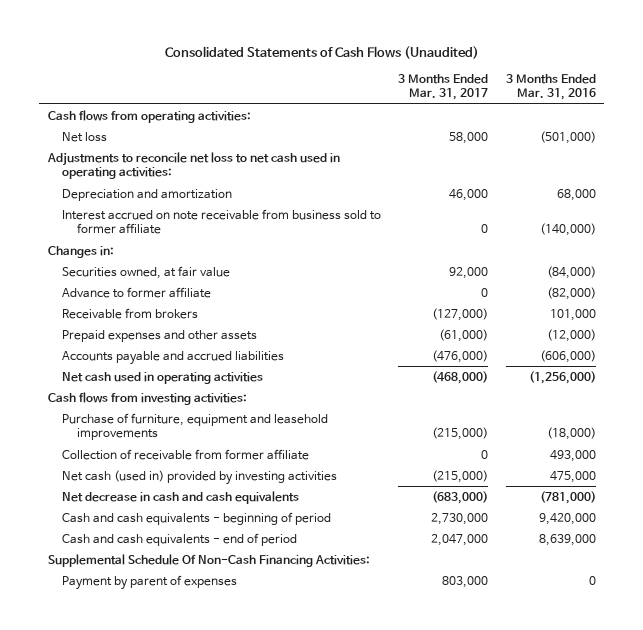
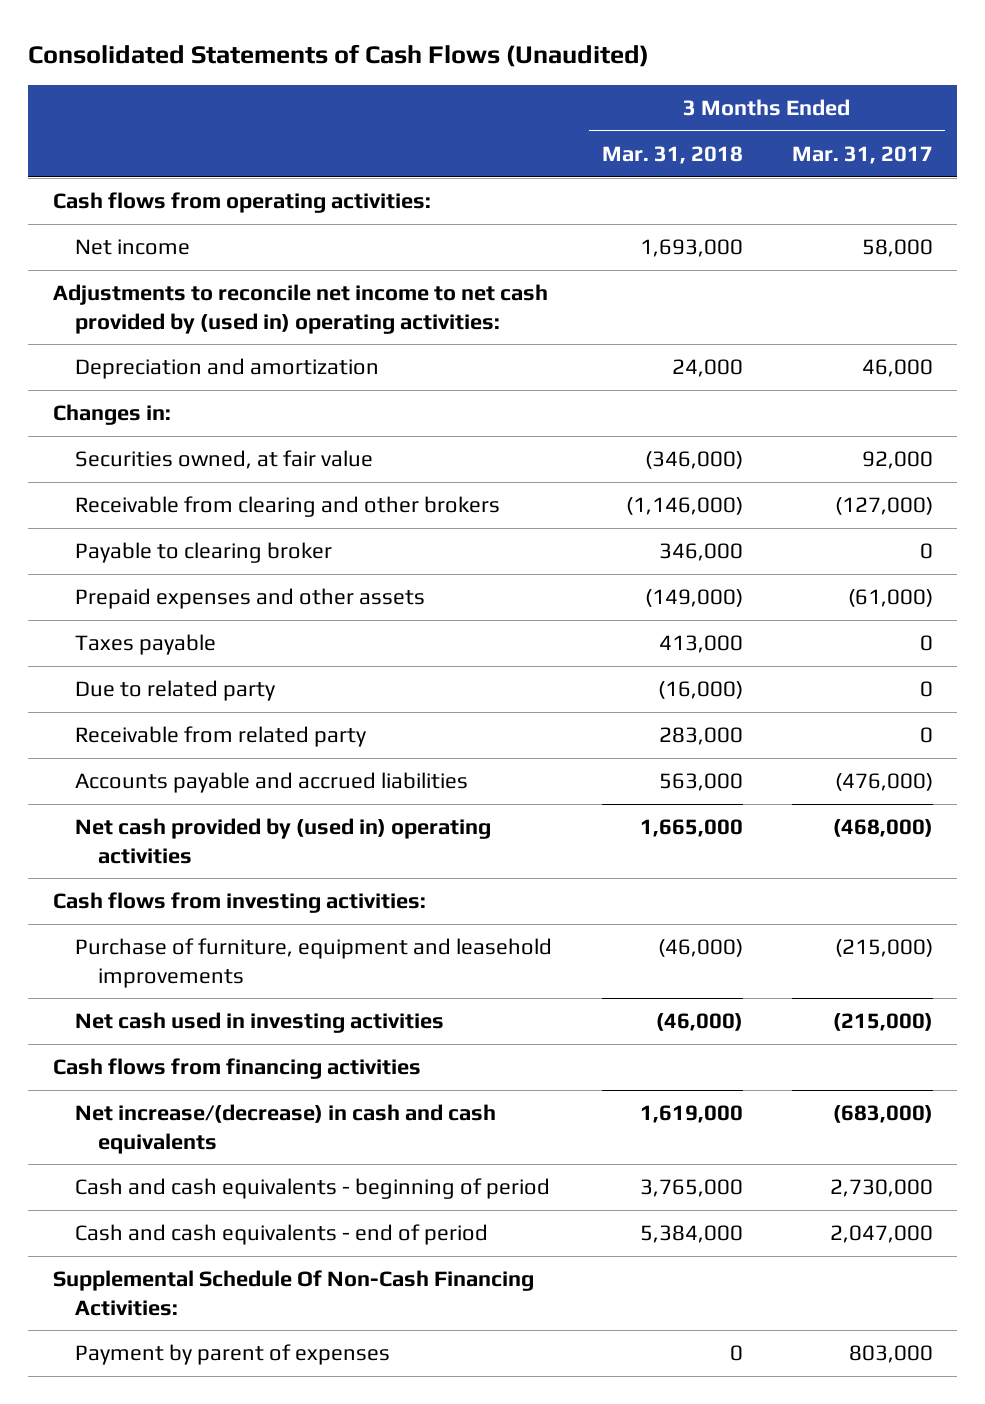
- | 3 Months Ended Mar. 31, 2017 | 3 Months Ended Mar. 31, 2016
+ | 3 Months Ended Mar. 31, 2018 | 3 Months Ended Mar. 31, 2017
- Net loss | 58,000 | (501,000)
- Adjustments to reconcile net loss to net cash used in operating activities:
+ Net income | 1,693,000 | 58,000
+ Adjustments to reconcile net income to net cash provided by (used in) operating activities:
- Interest accrued on note receivable from business sold to former affiliate | 0 | (140,000)
- Advance to former affiliate | 0 | (82,000)
- Receivable from brokers | (127,000) | 101,000
+ Receivable from clearing and other brokers | (1,146,000) | (127,000)
+ Payable to clearing broker | 346,000 | 0
+ Taxes payable | 413,000 | 0
+ Due to related party | (16,000) | 0
+ Receivable from related party | 283,000 | 0
- Net cash used in operating activities | (468,000) | (1,256,000)
+ Net cash provided by (used in) operating activities | 1,665,000 | (468,000)
- Collection of receivable from former affiliate | 0 | 493,000
- Net cash (used in) provided by investing activities | (215,000) | 475,000
- Net decrease in cash and cash equivalents | (683,000) | (781,000)
+ Net cash used in investing activities | (46,000) | (215,000)
+ Cash flows from financing activities
+ Net increase/(decrease) in cash and cash equivalents | 1,619,000 | (683,000)

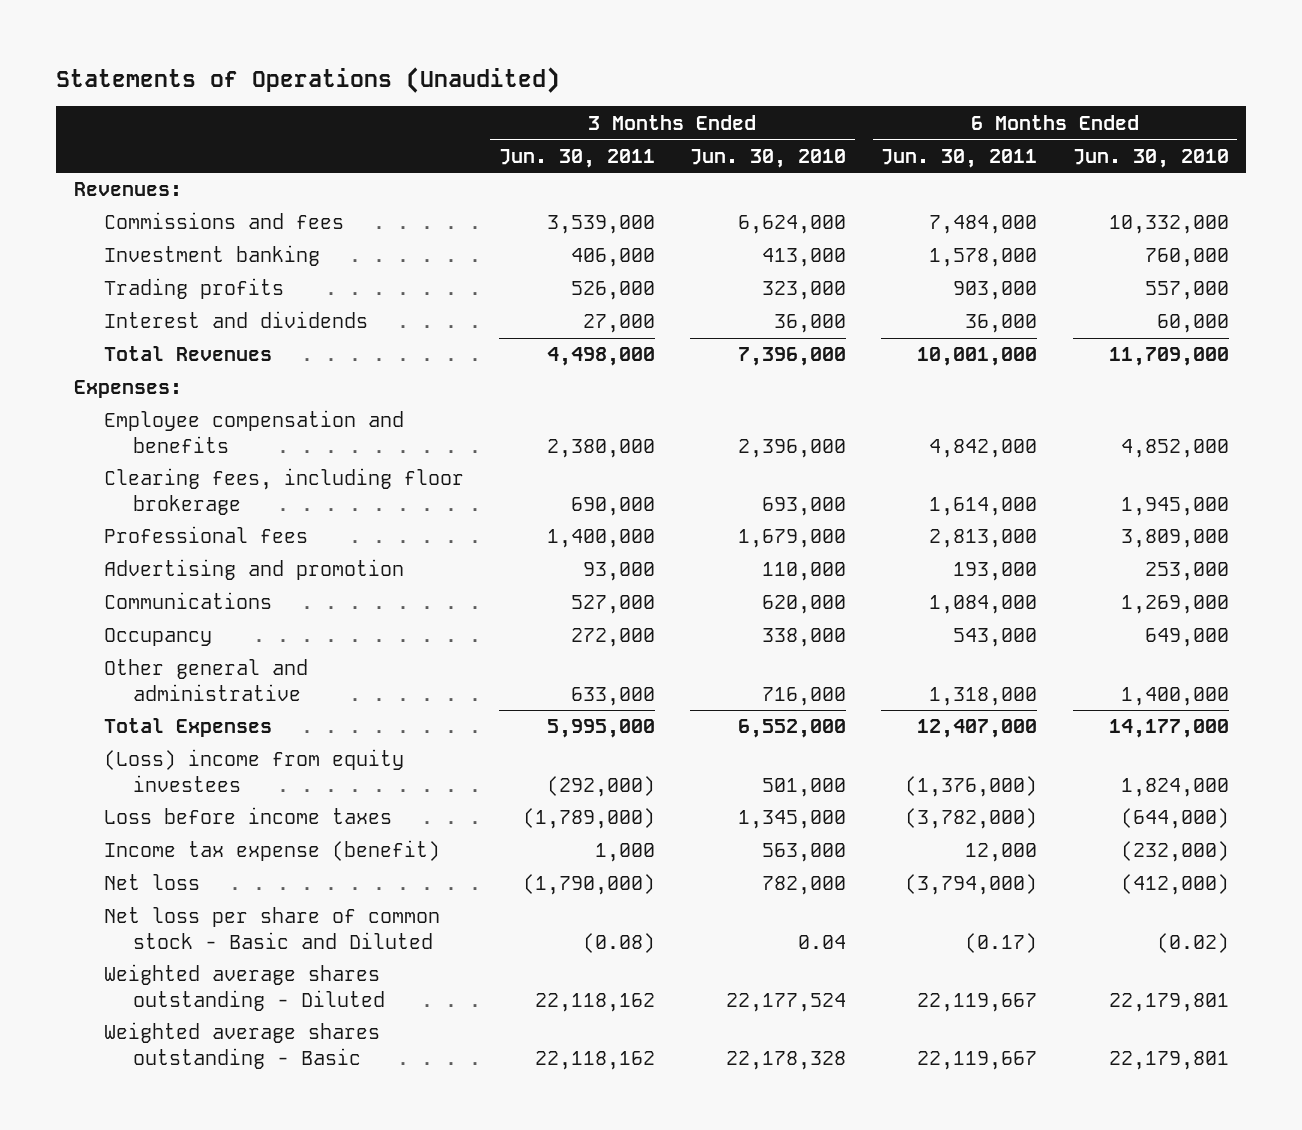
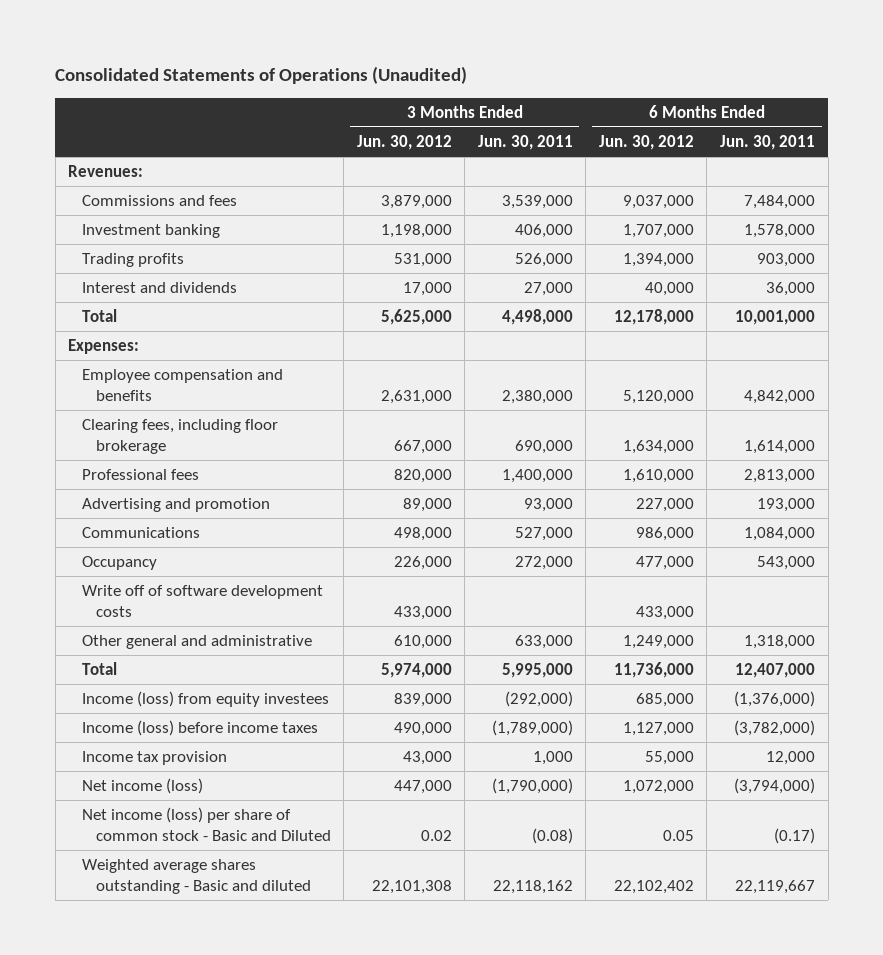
- Statements of Operations (Unaudited)
+ Consolidated Statements of Operations (Unaudited)
- | 3 Months Ended Jun. 30, 2011 | 3 Months Ended Jun. 30, 2010 | 6 Months Ended Jun. 30, 2011 | 6 Months Ended Jun. 30, 2010
+ | 3 Months Ended Jun. 30, 2012 | 3 Months Ended Jun. 30, 2011 | 6 Months Ended Jun. 30, 2012 | 6 Months Ended Jun. 30, 2011
- Total Revenues | 4,498,000 | 7,396,000 | 10,001,000 | 11,709,000
+ Total | 5,625,000 | 4,498,000 | 12,178,000 | 10,001,000
+ Write off of software development costs | 433,000 | | 433,000 |
- Total Expenses | 5,995,000 | 6,552,000 | 12,407,000 | 14,177,000
- (Loss) income from equity investees | (292,000) | 501,000 | (1,376,000) | 1,824,000
- Loss before income taxes | (1,789,000) | 1,345,000 | (3,782,000) | (644,000)
- Income tax expense (benefit) | 1,000 | 563,000 | 12,000 | (232,000)
- Net loss | (1,790,000) | 782,000 | (3,794,000) | (412,000)
- Net loss per share of common stock - Basic and Diluted | (0.08) | 0.04 | (0.17) | (0.02)
- Weighted average shares outstanding - Diluted | 22,118,162 | 22,177,524 | 22,119,667 | 22,179,801
- Weighted average shares outstanding - Basic | 22,118,162 | 22,178,328 | 22,119,667 | 22,179,801
+ Total | 5,974,000 | 5,995,000 | 11,736,000 | 12,407,000
+ Income (loss) from equity investees | 839,000 | (292,000) | 685,000 | (1,376,000)
+ Income (loss) before income taxes | 490,000 | (1,789,000) | 1,127,000 | (3,782,000)
+ Income tax provision | 43,000 | 1,000 | 55,000 | 12,000
+ Net income (loss) | 447,000 | (1,790,000) | 1,072,000 | (3,794,000)
+ Net income (loss) per share of common stock - Basic and Diluted | 0.02 | (0.08) | 0.05 | (0.17)
+ Weighted average shares outstanding - Basic and diluted | 22,101,308 | 22,118,162 | 22,102,402 | 22,119,667

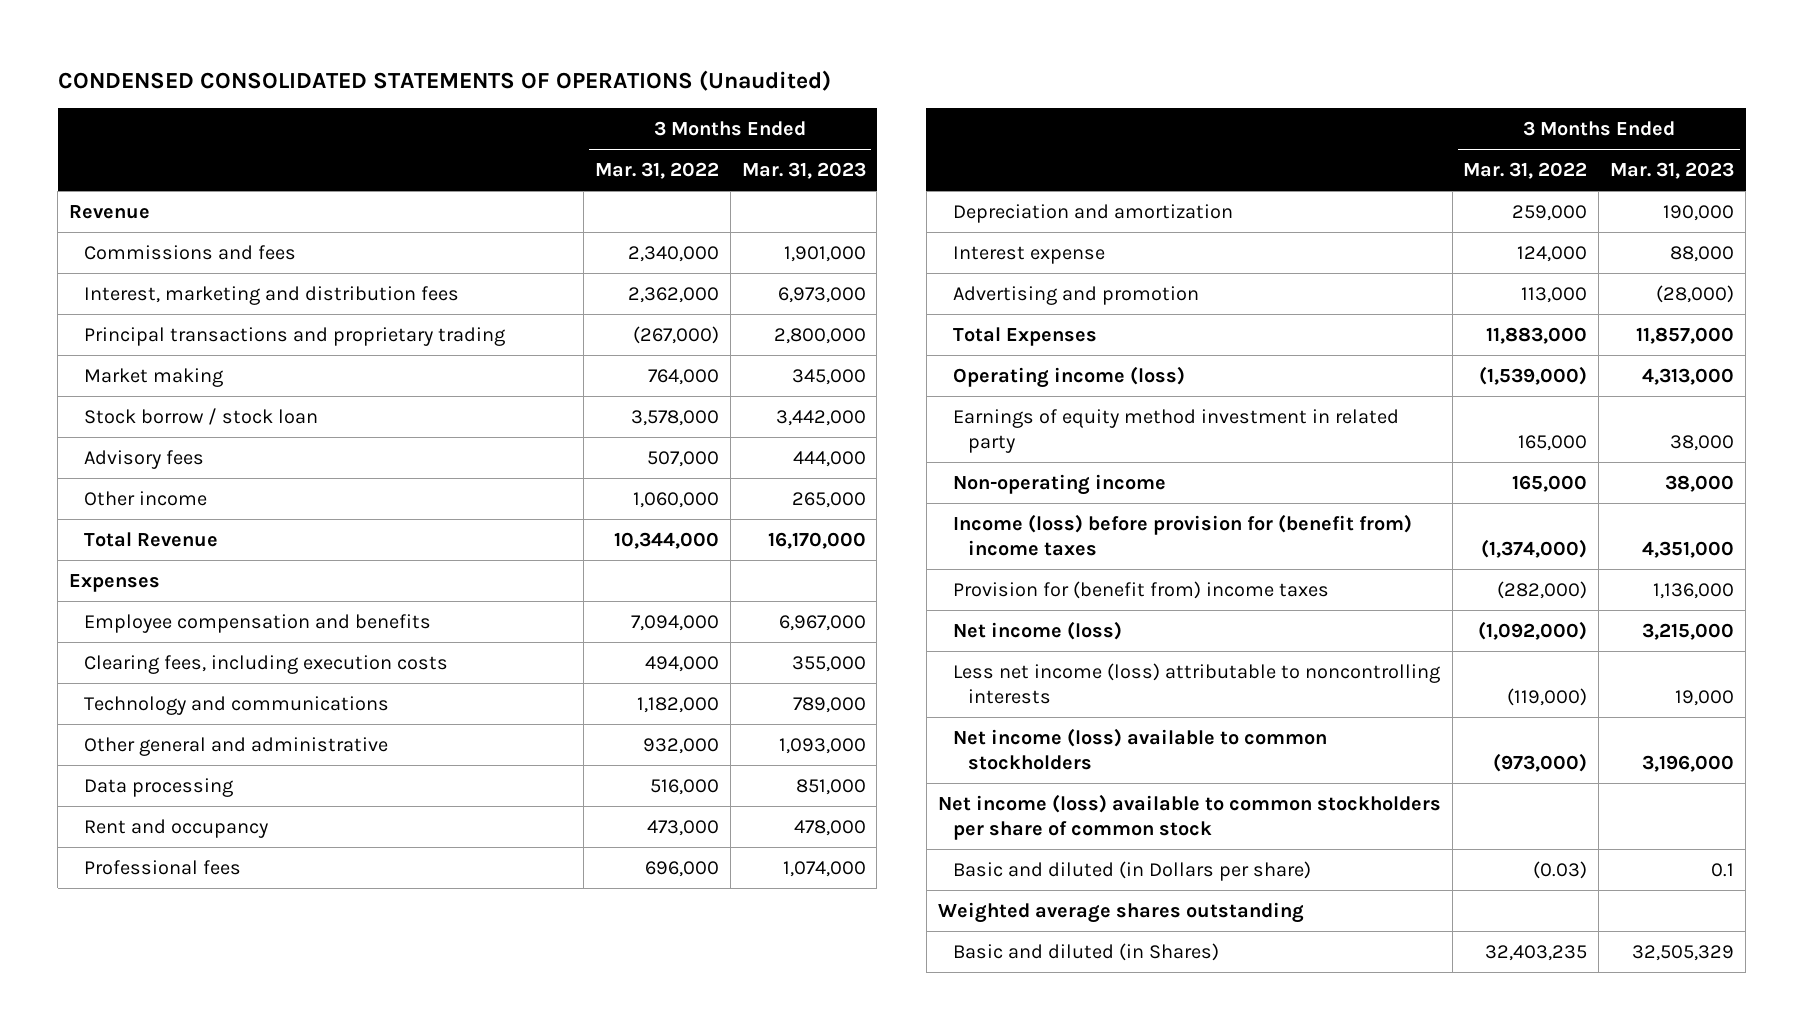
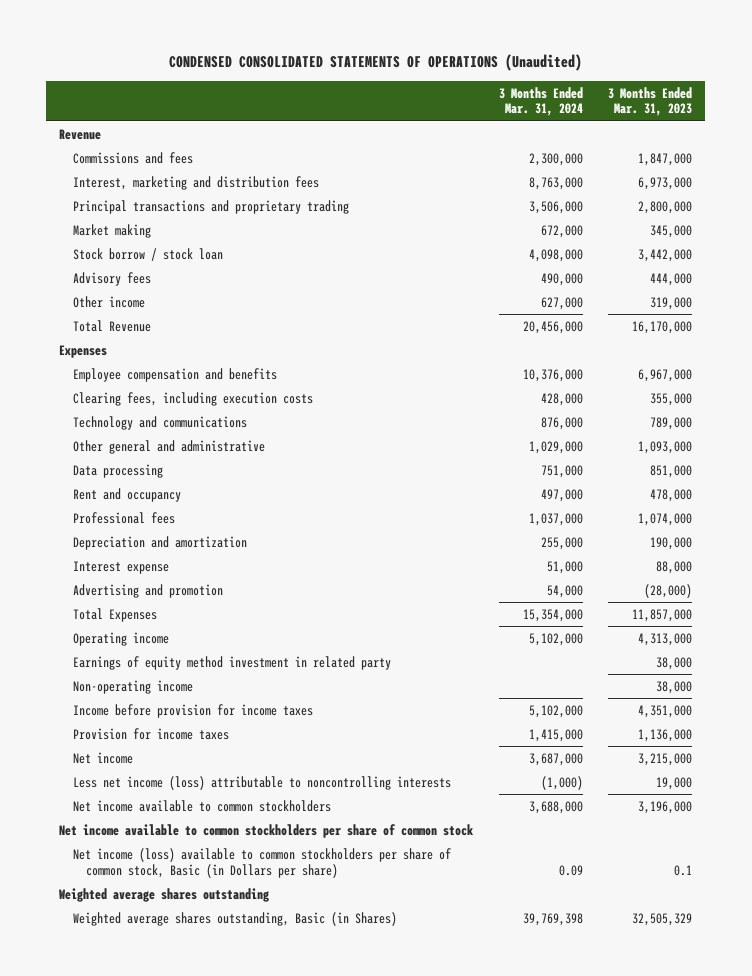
- | 3 Months Ended Mar. 31, 2022 | 3 Months Ended Mar. 31, 2023
+ | 3 Months Ended Mar. 31, 2024 | 3 Months Ended Mar. 31, 2023
- Commissions and fees | 2,340,000 | 1,901,000
+ Commissions and fees | 2,300,000 | 1,847,000
- Other income | 1,060,000 | 265,000
+ Other income | 627,000 | 319,000
- Operating income (loss) | (1,539,000) | 4,313,000
+ Operating income | 5,102,000 | 4,313,000
- Income (loss) before provision for (benefit from) income taxes | (1,374,000) | 4,351,000
- Provision for (benefit from) income taxes | (282,000) | 1,136,000
- Net income (loss) | (1,092,000) | 3,215,000
+ Income before provision for income taxes | 5,102,000 | 4,351,000
+ Provision for income taxes | 1,415,000 | 1,136,000
+ Net income | 3,687,000 | 3,215,000
- Net income (loss) available to common stockholders | (973,000) | 3,196,000
- Net income (loss) available to common stockholders per share of common stock
- Basic and diluted (in Dollars per share) | (0.03) | 0.1
+ Net income available to common stockholders | 3,688,000 | 3,196,000
+ Net income available to common stockholders per share of common stock
+ Net income (loss) available to common stockholders per share of common stock, Basic (in Dollars per share) | 0.09 | 0.1
- Basic and diluted (in Shares) | 32,403,235 | 32,505,329
+ Weighted average shares outstanding, Basic (in Shares) | 39,769,398 | 32,505,329

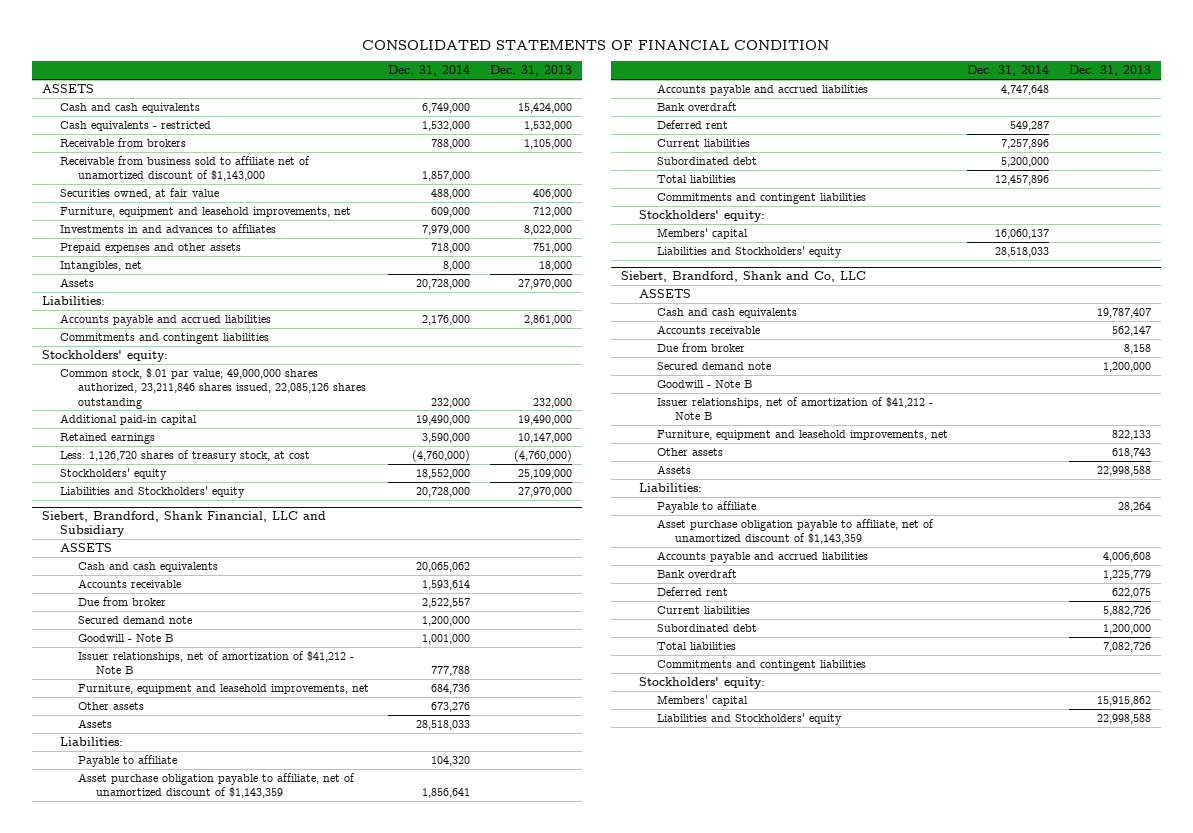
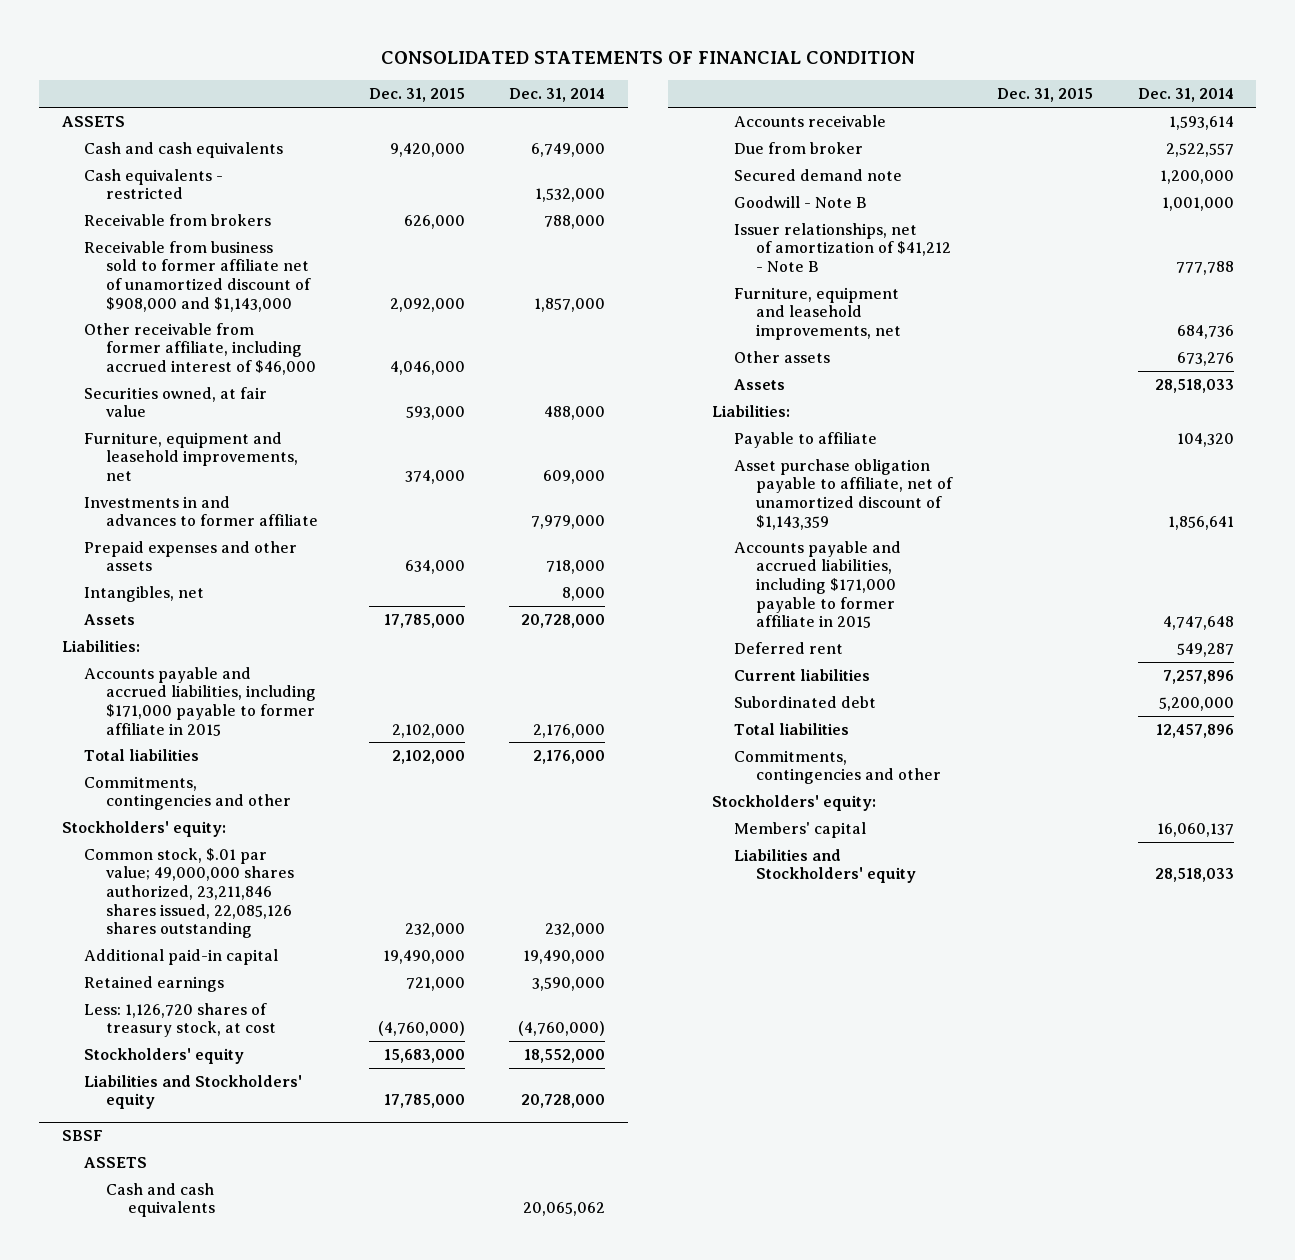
- | Dec. 31, 2014 | Dec. 31, 2013
+ | Dec. 31, 2015 | Dec. 31, 2014
- Receivable from business sold to affiliate net of unamortized discount of $1,143,000 | 1,857,000 |
+ Receivable from business sold to former affiliate net of unamortized discount of $908,000 and $1,143,000 | 2,092,000 | 1,857,000
+ Other receivable from former affiliate, including accrued interest of $46,000 | 4,046,000 |
- Investments in and advances to affiliates | 7,979,000 | 8,022,000
+ Investments in and advances to former affiliate | | 7,979,000
- Accounts payable and accrued liabilities | 2,176,000 | 2,861,000
- Commitments and contingent liabilities
+ Accounts payable and accrued liabilities, including $171,000 payable to former affiliate in 2015 | 2,102,000 | 2,176,000
+ Total liabilities | 2,102,000 | 2,176,000
+ Commitments, contingencies and other
- Siebert, Brandford, Shank Financial, LLC and Subsidiary
+ SBSF
- Accounts payable and accrued liabilities | 4,747,648 |
- Bank overdraft
+ Accounts payable and accrued liabilities, including $171,000 payable to former affiliate in 2015 | | 4,747,648
- Commitments and contingent liabilities
+ Commitments, contingencies and other
- Siebert, Brandford, Shank and Co, LLC
- ASSETS
- Cash and cash equivalents | | 19,787,407
- Accounts receivable | | 562,147
- Due from broker | | 8,158
- Secured demand note | | 1,200,000
- Goodwill - Note B
- Issuer relationships, net of amortization of $41,212 - Note B
- Furniture, equipment and leasehold improvements, net | | 822,133
- Other assets | | 618,743
- Assets | | 22,998,588
- Liabilities:
- Payable to affiliate | | 28,264
- Asset purchase obligation payable to affiliate, net of unamortized discount of $1,143,359
- Accounts payable and accrued liabilities | | 4,006,608
- Bank overdraft | | 1,225,779
- Deferred rent | | 622,075
- Current liabilities | | 5,882,726
- Subordinated debt | | 1,200,000
- Total liabilities | | 7,082,726
- Commitments and contingent liabilities
- Stockholders' equity:
- Members' capital | | 15,915,862
- Liabilities and Stockholders' equity | | 22,998,588

